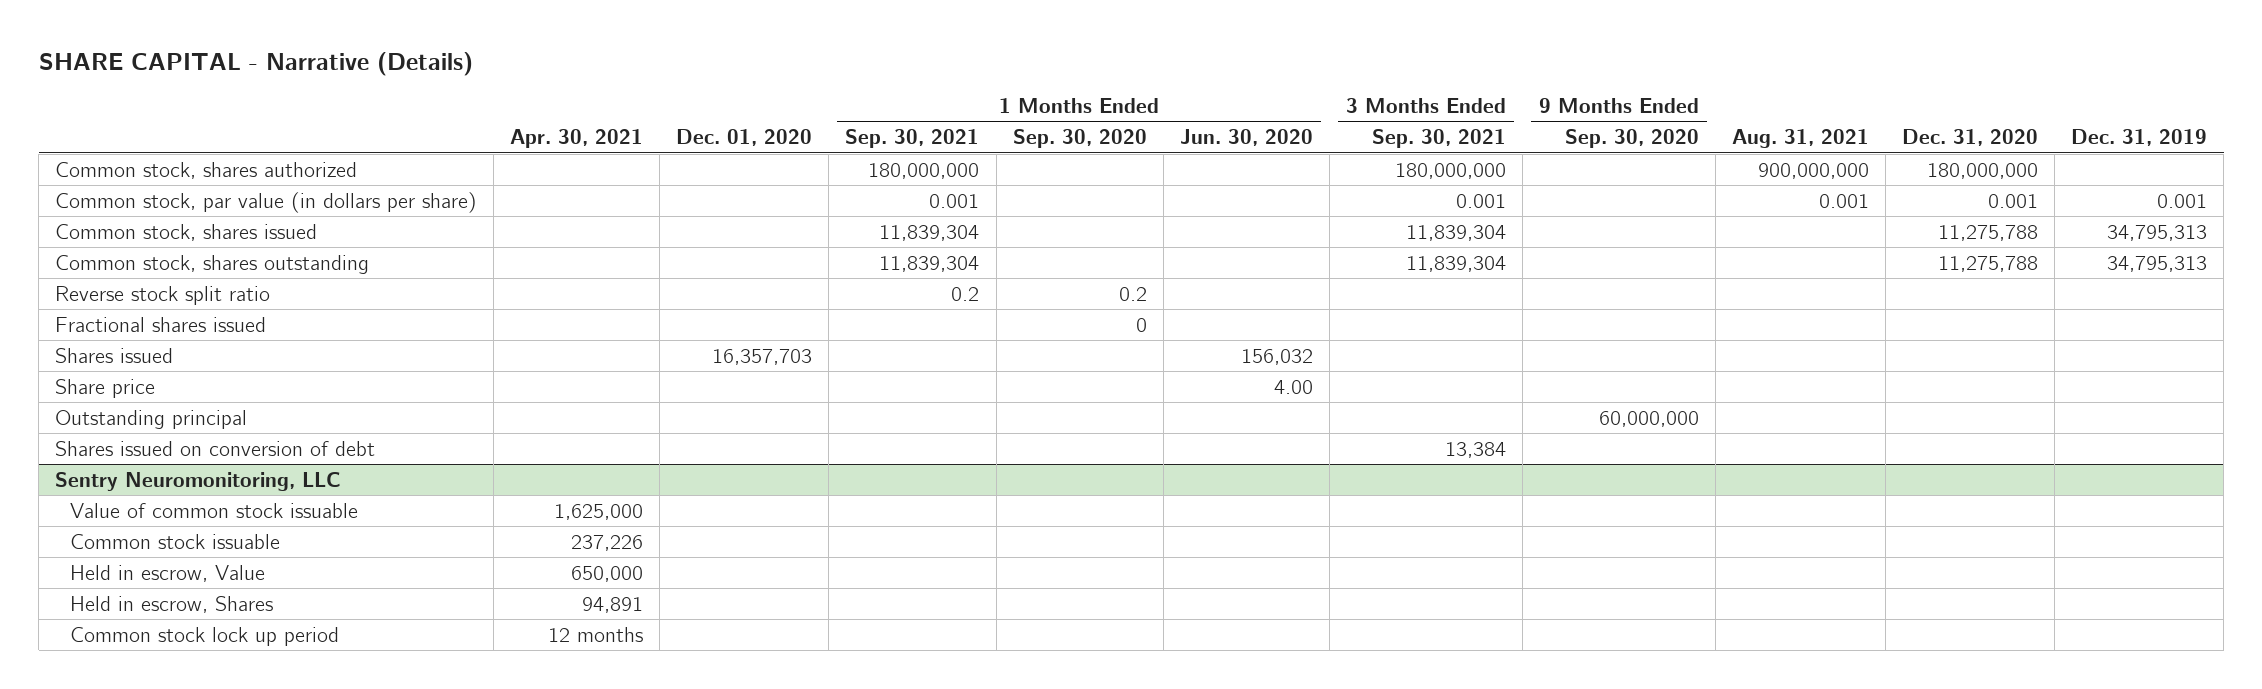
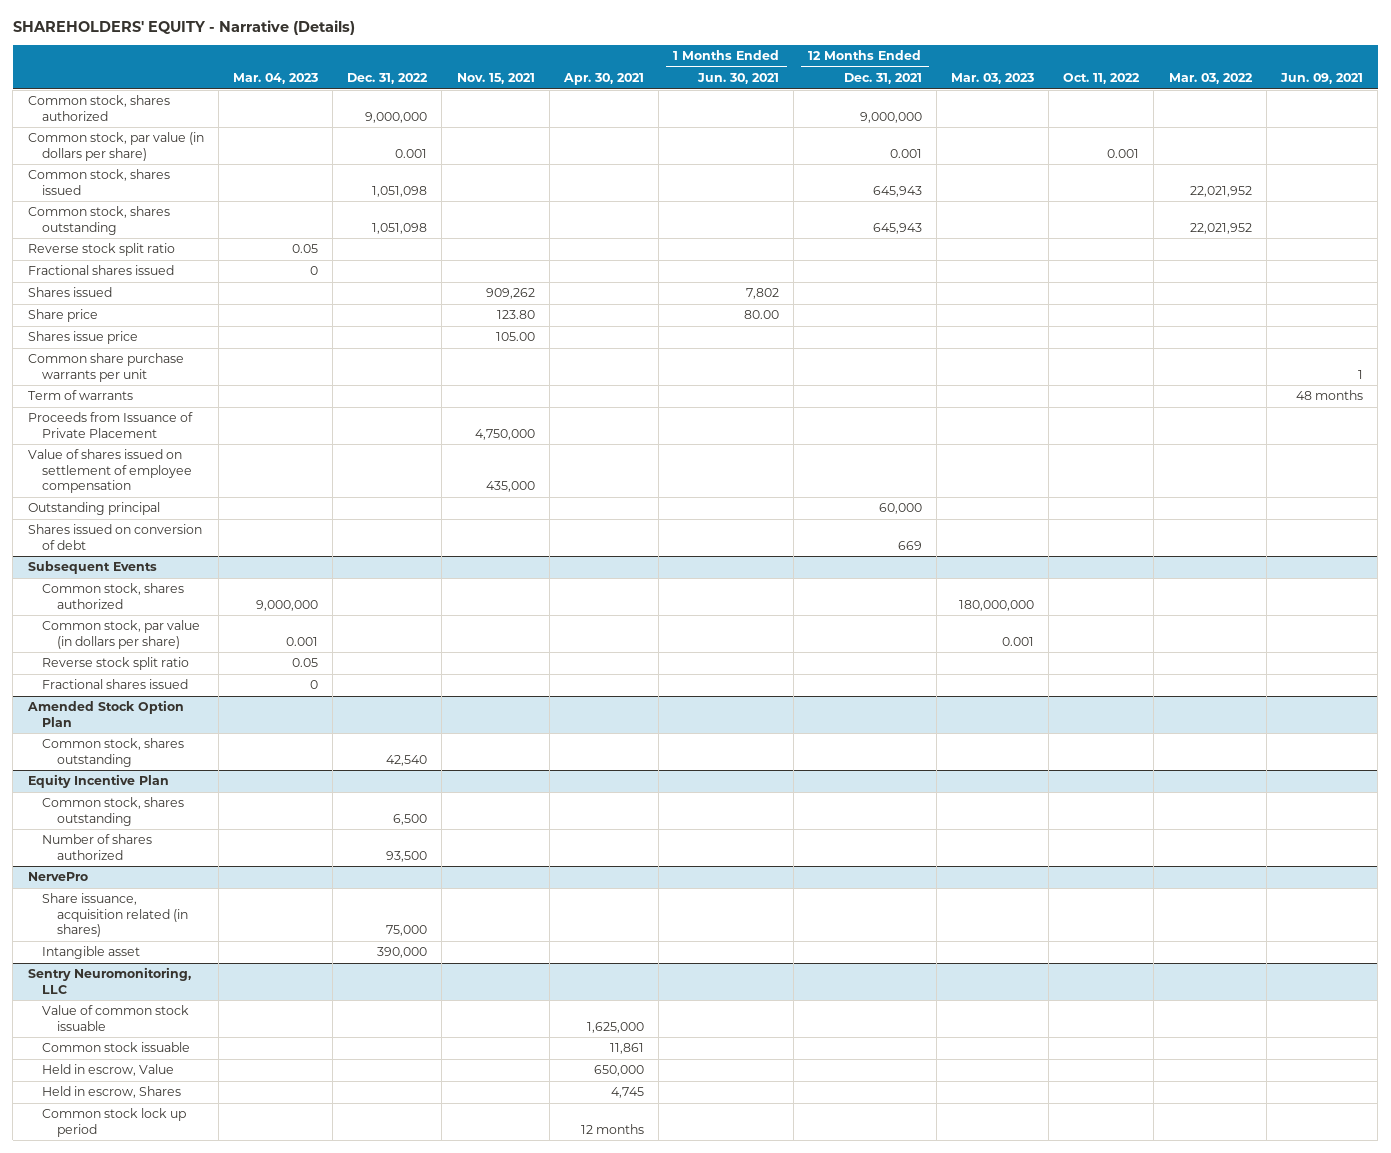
- SHARE CAPITAL - Narrative (Details)
+ SHAREHOLDERS' EQUITY - Narrative (Details)
- | Apr. 30, 2021 | Dec. 01, 2020 | 1 Months Ended Sep. 30, 2021 | 1 Months Ended Sep. 30, 2020 | 1 Months Ended Jun. 30, 2020 | 3 Months Ended Sep. 30, 2021 | 9 Months Ended Sep. 30, 2020 | Aug. 31, 2021 | Dec. 31, 2020 | Dec. 31, 2019
+ | Mar. 04, 2023 | Dec. 31, 2022 | Nov. 15, 2021 | Apr. 30, 2021 | 1 Months Ended Jun. 30, 2021 | 12 Months Ended Dec. 31, 2021 | Mar. 03, 2023 | Oct. 11, 2022 | Mar. 03, 2022 | Jun. 09, 2021
+ Shares issue price | | | 105.00 | | | | | | |
+ Common share purchase warrants per unit | | | | | | | | | | 1
+ Term of warrants | | | | | | | | | | 48 months
+ Proceeds from Issuance of Private Placement | | | 4,750,000 | | | | | | |
+ Value of shares issued on settlement of employee compensation | | | 435,000 | | | | | | |
+ Subsequent Events
+ Common stock, shares authorized | 9,000,000 | | | | | | 180,000,000 | | |
+ Common stock, par value (in dollars per share) | 0.001 | | | | | | 0.001 | | |
+ Reverse stock split ratio | 0.05 | | | | | | | | |
+ Fractional shares issued | 0 | | | | | | | | |
+ Amended Stock Option Plan
+ Common stock, shares outstanding | | 42,540 | | | | | | | |
+ Equity Incentive Plan
+ Common stock, shares outstanding | | 6,500 | | | | | | | |
+ Number of shares authorized | | 93,500 | | | | | | | |
+ NervePro
+ Share issuance, acquisition related (in shares) | | 75,000 | | | | | | | |
+ Intangible asset | | 390,000 | | | | | | | |
@ Sentry Neuromonitoring, LLC
- Common stock issuable | 237,226 | | | | | | | | |
+ Common stock issuable | | | | 11,861 | | | | | |
- Held in escrow, Shares | 94,891 | | | | | | | | |
+ Held in escrow, Shares | | | | 4,745 | | | | | |

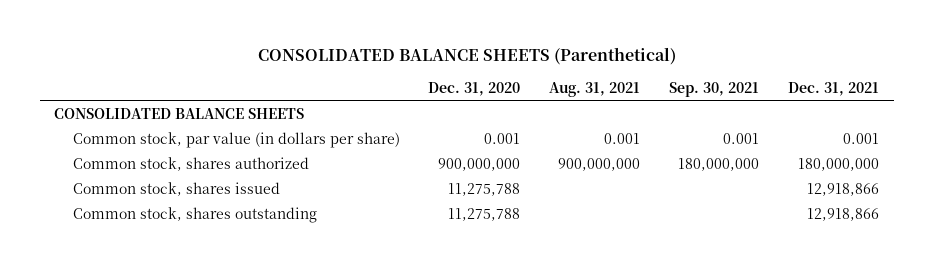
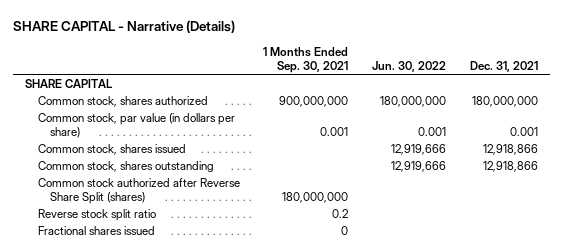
- CONSOLIDATED BALANCE SHEETS (Parenthetical)
+ SHARE CAPITAL - Narrative (Details)
- | Dec. 31, 2020 | Aug. 31, 2021 | Sep. 30, 2021 | Dec. 31, 2021
+ | 1 Months Ended Sep. 30, 2021 | Jun. 30, 2022 | Dec. 31, 2021
- CONSOLIDATED BALANCE SHEETS
+ SHARE CAPITAL
moved down: Common stock, par value (in dollars per share) | 0.001 | 0.001 | 0.001
+ Common stock authorized after Reverse Share Split (shares) | 180,000,000 | |
+ Reverse stock split ratio | 0.2 | |
+ Fractional shares issued | 0 | |

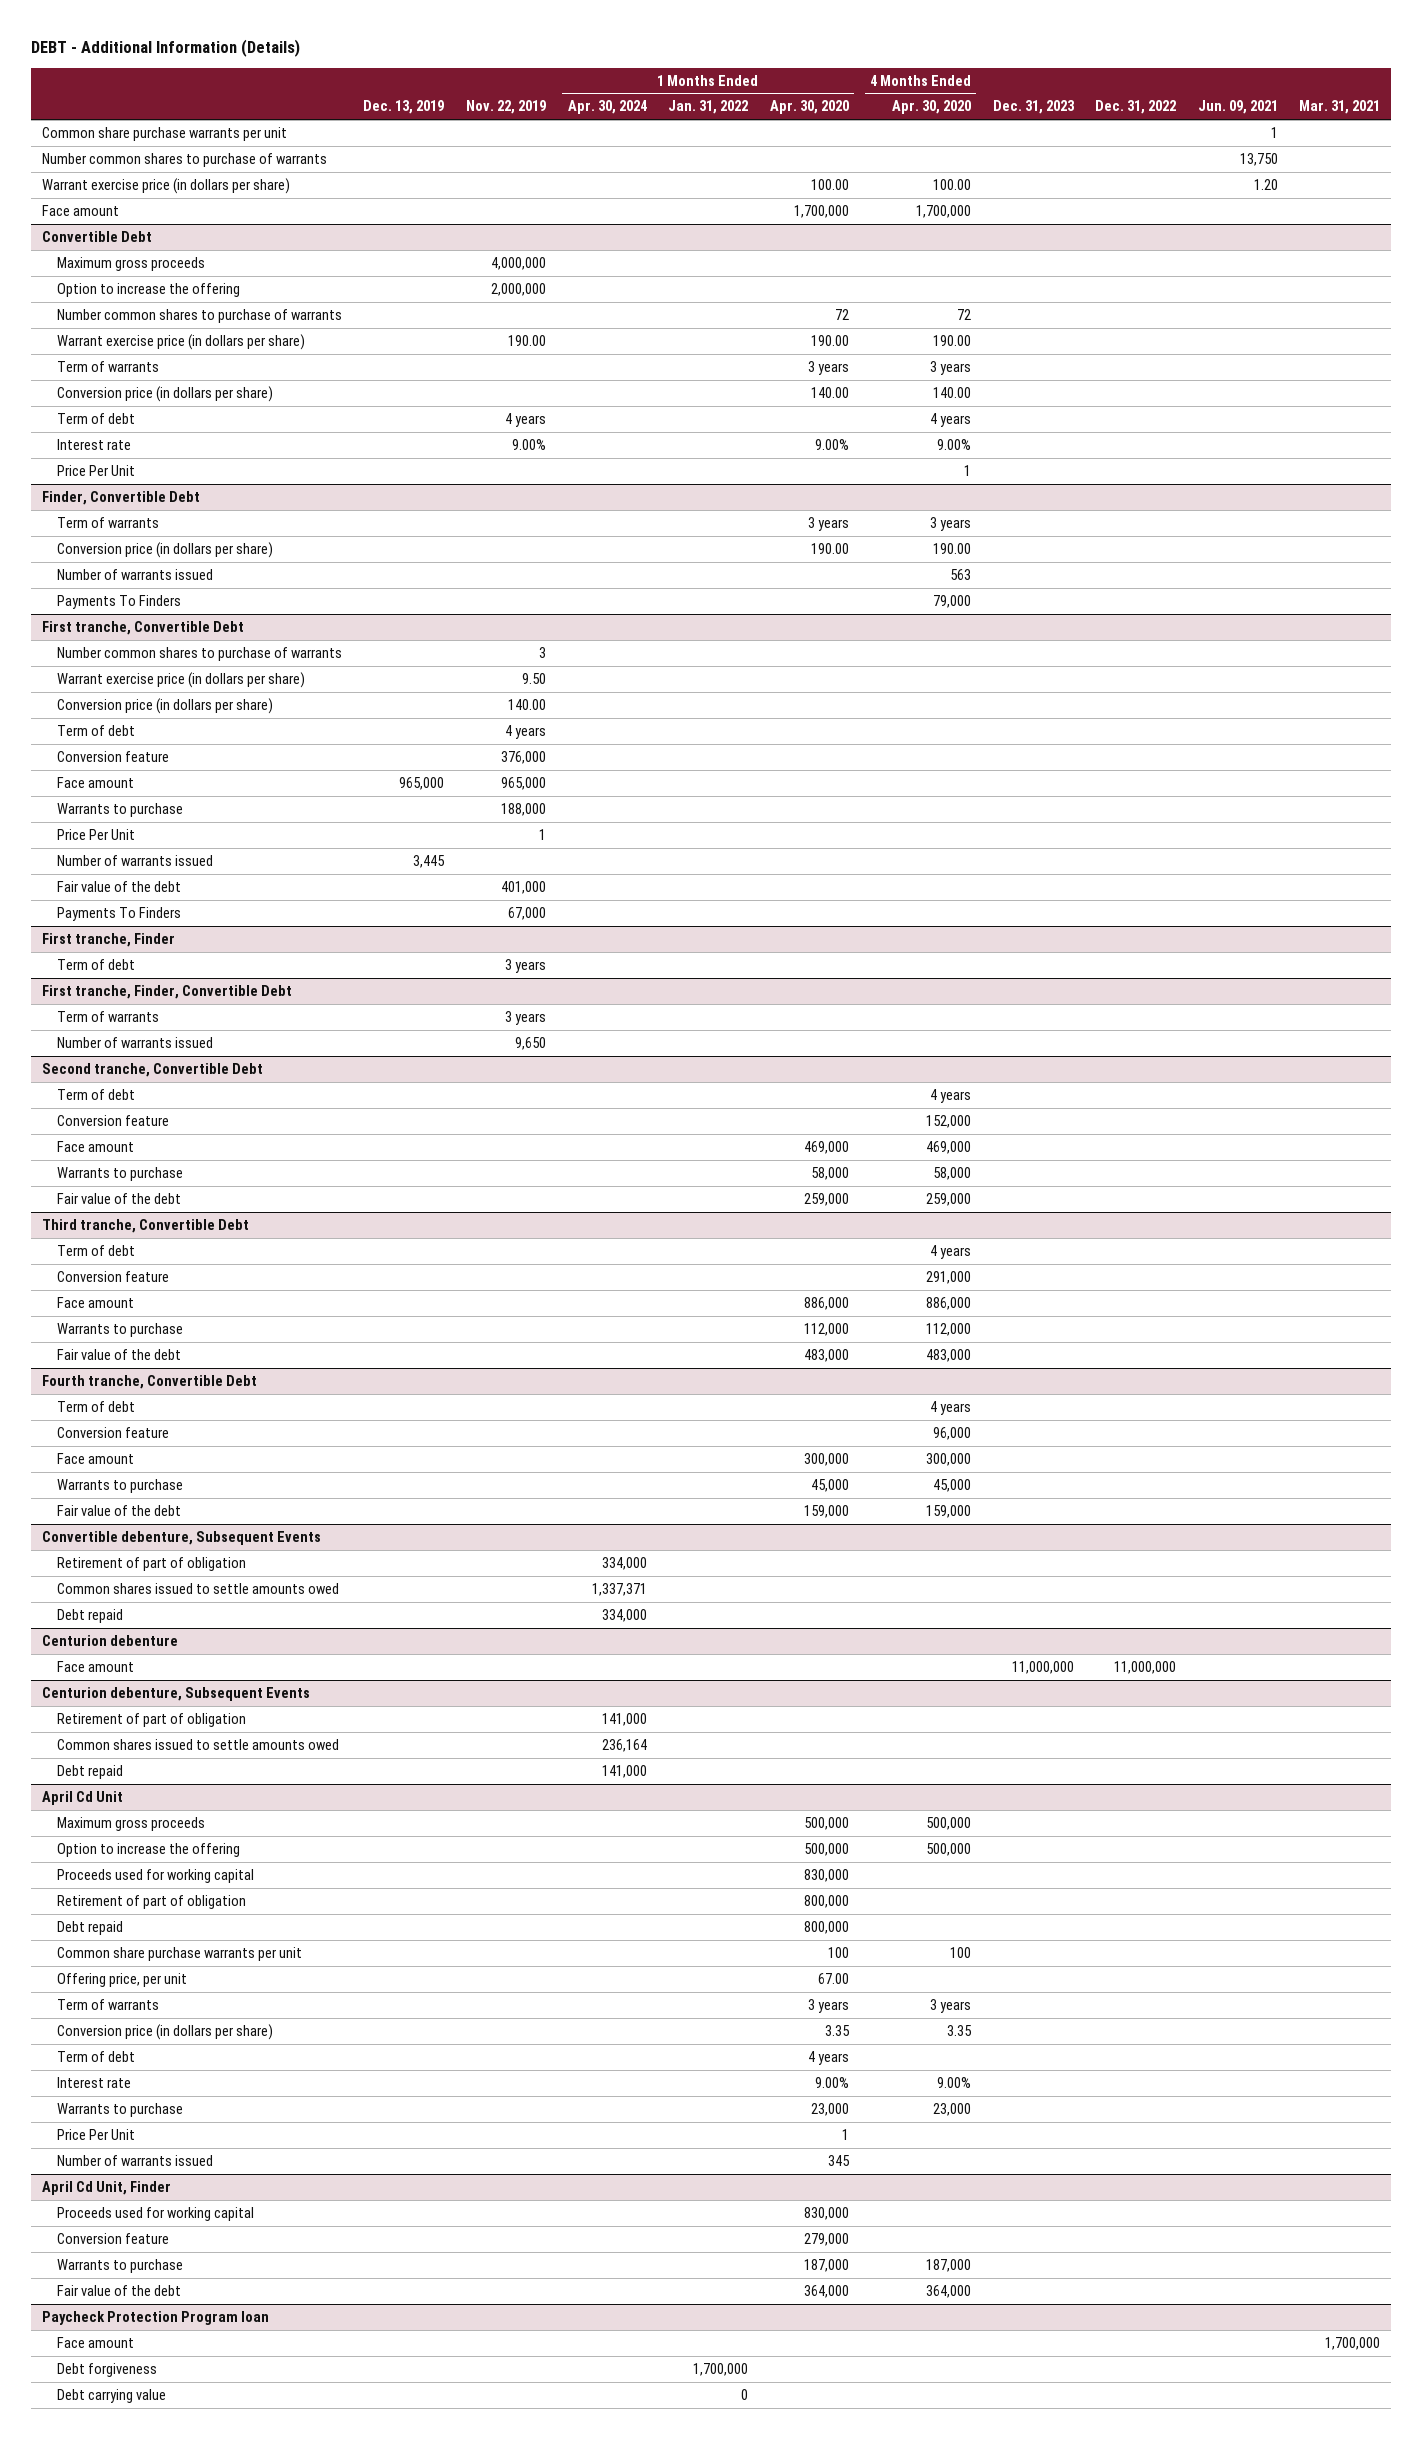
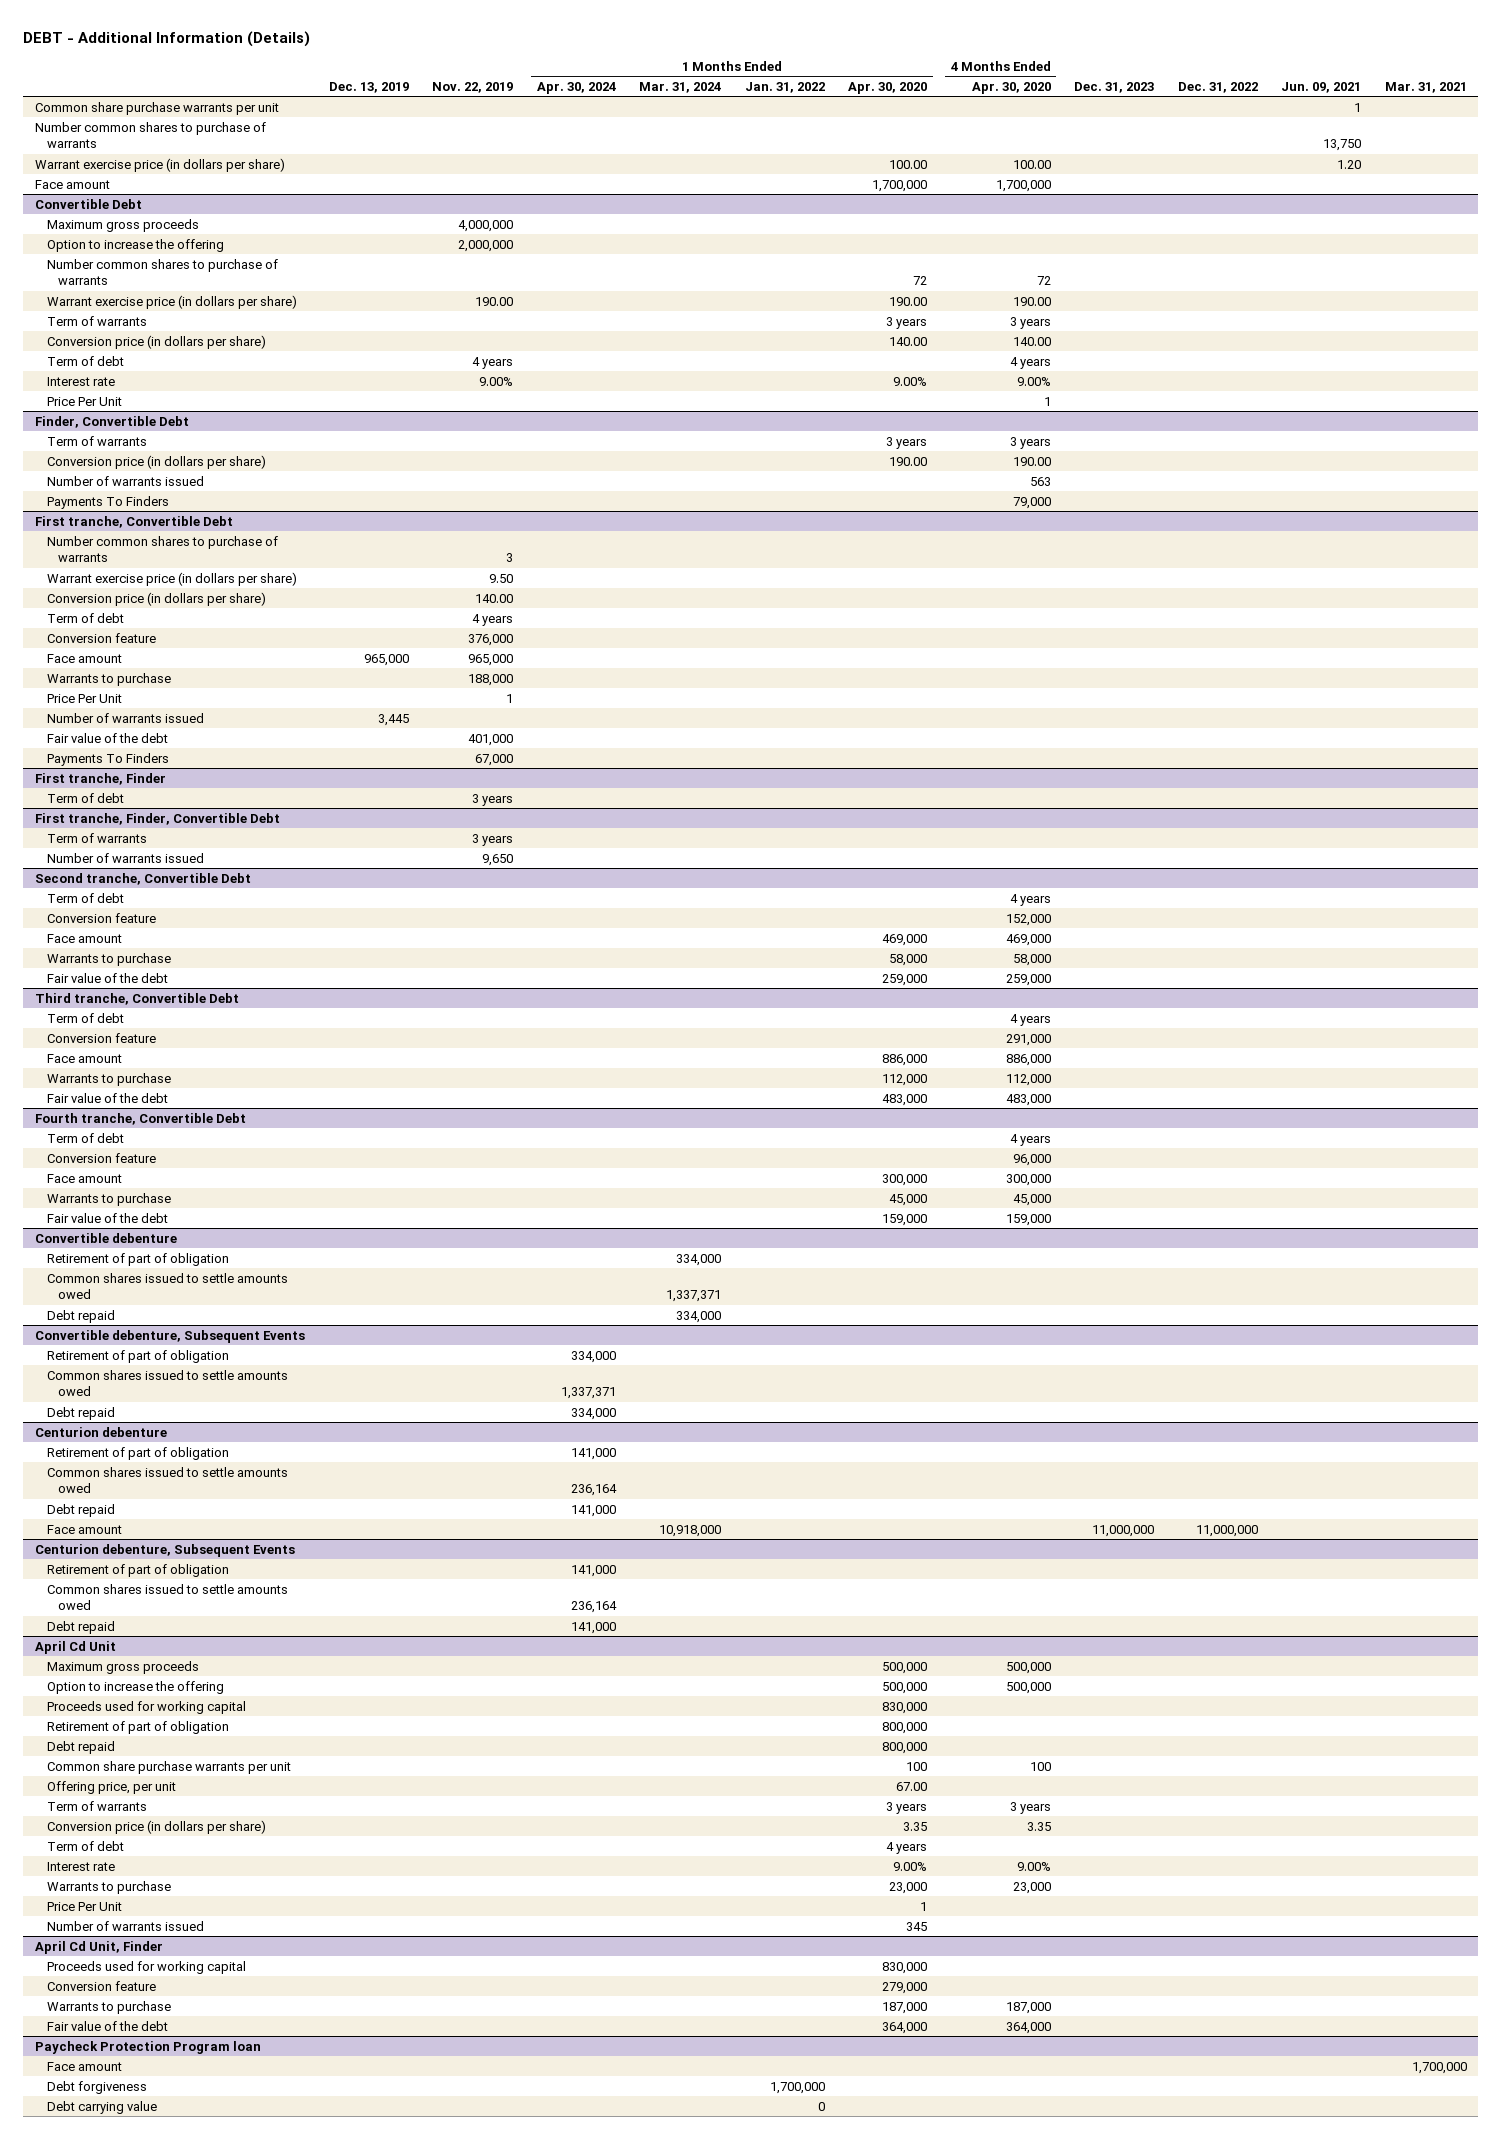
- | Dec. 13, 2019 | Nov. 22, 2019 | 1 Months Ended Apr. 30, 2024 | 1 Months Ended Jan. 31, 2022 | 1 Months Ended Apr. 30, 2020 | 4 Months Ended Apr. 30, 2020 | Dec. 31, 2023 | Dec. 31, 2022 | Jun. 09, 2021 | Mar. 31, 2021
+ | Dec. 13, 2019 | Nov. 22, 2019 | 1 Months Ended Apr. 30, 2024 | 1 Months Ended Mar. 31, 2024 | 1 Months Ended Jan. 31, 2022 | 1 Months Ended Apr. 30, 2020 | 4 Months Ended Apr. 30, 2020 | Dec. 31, 2023 | Dec. 31, 2022 | Jun. 09, 2021 | Mar. 31, 2021
+ Convertible debenture
+ Retirement of part of obligation | | | | 334,000 | | | | | | |
+ Common shares issued to settle amounts owed | | | | 1,337,371 | | | | | | |
+ Debt repaid | | | | 334,000 | | | | | | |
@ Centurion debenture
+ Retirement of part of obligation | | | 141,000 | | | | | | | |
+ Common shares issued to settle amounts owed | | | 236,164 | | | | | | | |
+ Debt repaid | | | 141,000 | | | | | | | |

